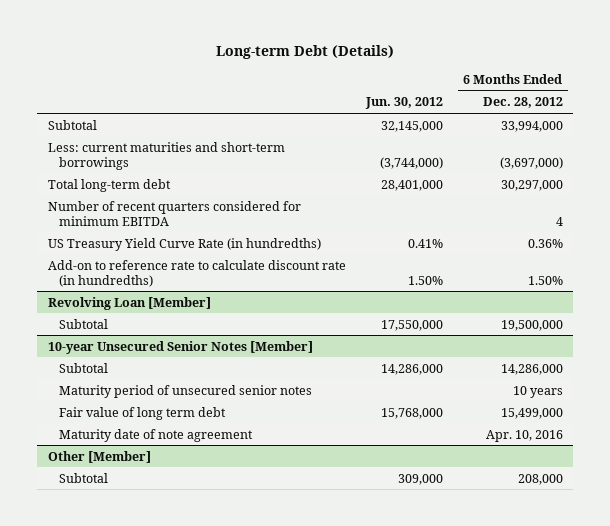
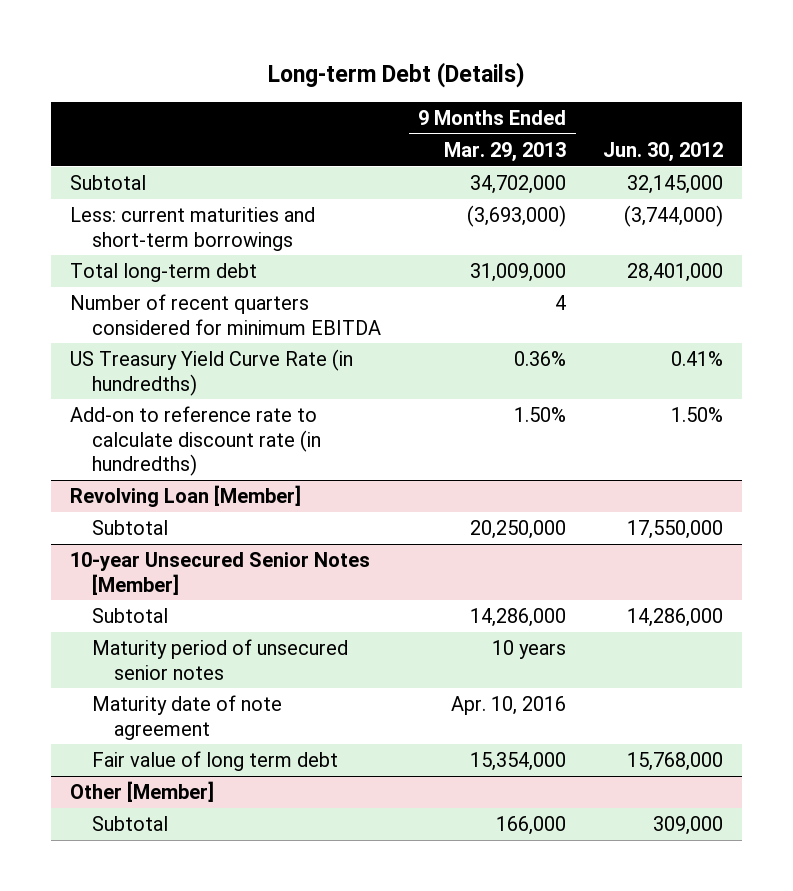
- | Jun. 30, 2012 | 6 Months Ended Dec. 28, 2012
+ | 9 Months Ended Mar. 29, 2013 | Jun. 30, 2012
@ 10-year Unsecured Senior Notes [Member]
moved down: Fair value of long term debt | 15,354,000 | 15,768,000

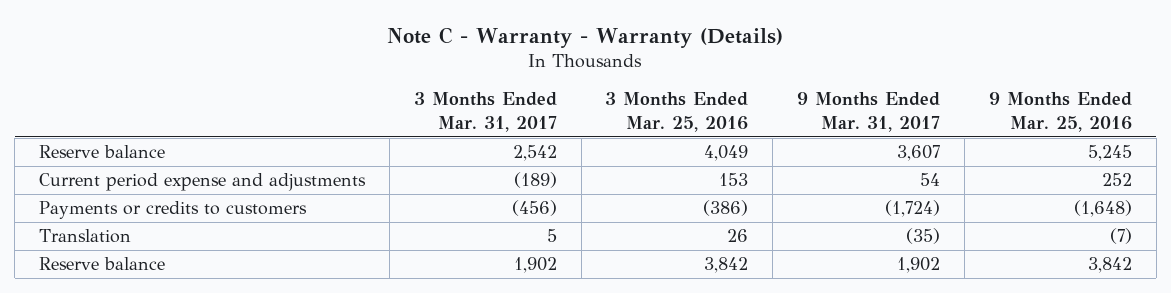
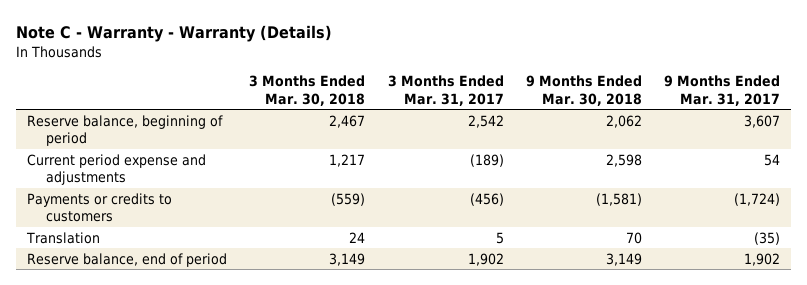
- | 3 Months Ended Mar. 31, 2017 | 3 Months Ended Mar. 25, 2016 | 9 Months Ended Mar. 31, 2017 | 9 Months Ended Mar. 25, 2016
+ | 3 Months Ended Mar. 30, 2018 | 3 Months Ended Mar. 31, 2017 | 9 Months Ended Mar. 30, 2018 | 9 Months Ended Mar. 31, 2017
- Reserve balance | 2,542 | 4,049 | 3,607 | 5,245
+ Reserve balance, beginning of period | 2,467 | 2,542 | 2,062 | 3,607
- Reserve balance | 1,902 | 3,842 | 1,902 | 3,842
+ Reserve balance, end of period | 3,149 | 1,902 | 3,149 | 1,902

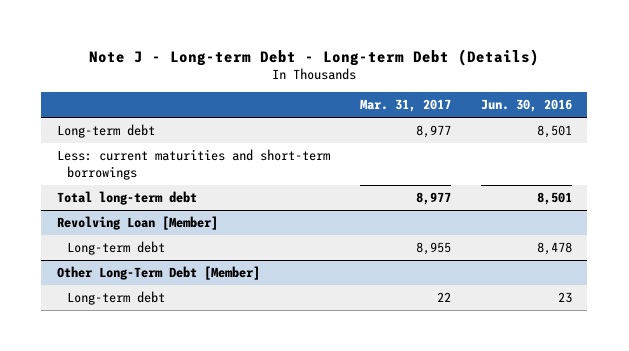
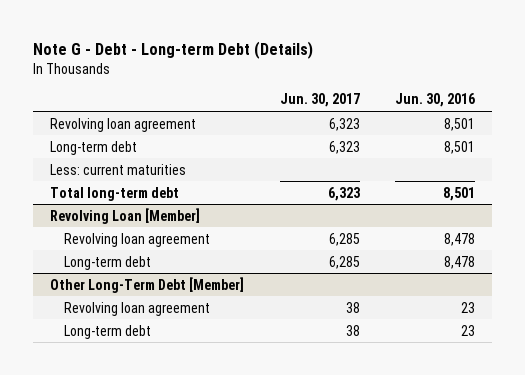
- Note J - Long-term Debt - Long-term Debt (Details)
+ Note G - Debt - Long-term Debt (Details)
- | Mar. 31, 2017 | Jun. 30, 2016
+ | Jun. 30, 2017 | Jun. 30, 2016
+ Revolving loan agreement | 6,323 | 8,501
- Less: current maturities and short-term borrowings
+ Less: current maturities
@ Revolving Loan [Member]
+ Revolving loan agreement | 6,285 | 8,478
@ Other Long-Term Debt [Member]
+ Revolving loan agreement | 38 | 23

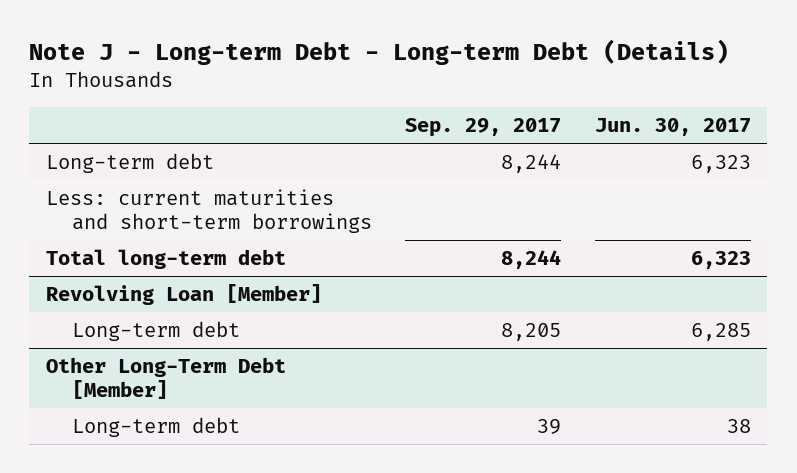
- Note G - Debt - Long-term Debt (Details)
+ Note J - Long-term Debt - Long-term Debt (Details)
- | Jun. 30, 2017 | Jun. 30, 2016
+ | Sep. 29, 2017 | Jun. 30, 2017
- Revolving loan agreement | 6,323 | 8,501
- Less: current maturities
+ Less: current maturities and short-term borrowings
@ Revolving Loan [Member]
- Revolving loan agreement | 6,285 | 8,478
@ Other Long-Term Debt [Member]
- Revolving loan agreement | 38 | 23

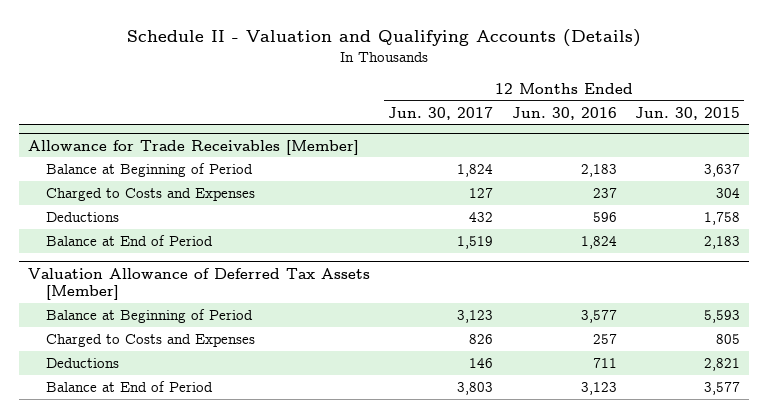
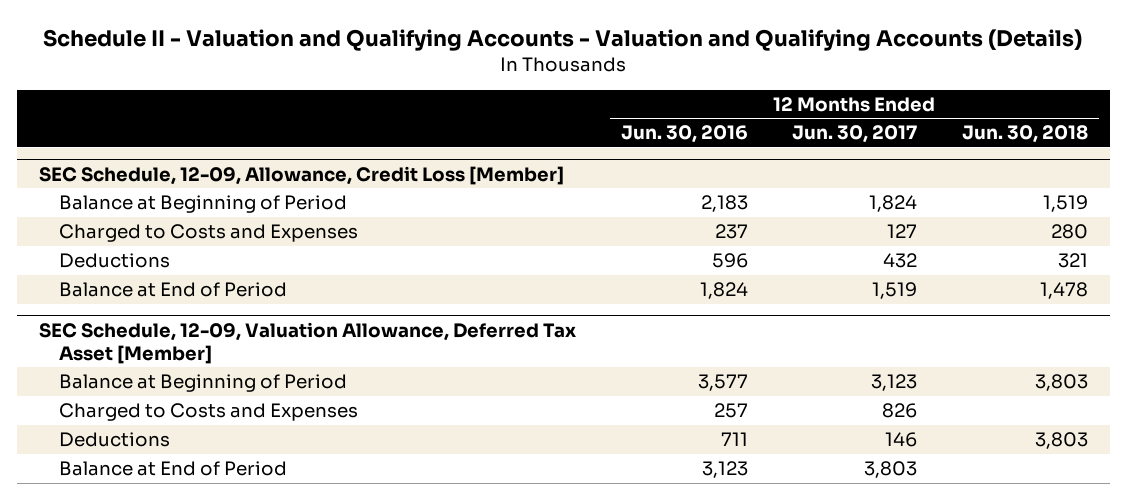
- Schedule II - Valuation and Qualifying Accounts (Details)
+ Schedule II - Valuation and Qualifying Accounts - Valuation and Qualifying Accounts (Details)
- | 12 Months Ended Jun. 30, 2017 | 12 Months Ended Jun. 30, 2016 | 12 Months Ended Jun. 30, 2015
+ | 12 Months Ended Jun. 30, 2016 | 12 Months Ended Jun. 30, 2017 | 12 Months Ended Jun. 30, 2018
- Allowance for Trade Receivables [Member]
+ SEC Schedule, 12-09, Allowance, Credit Loss [Member]
- Valuation Allowance of Deferred Tax Assets [Member]
+ SEC Schedule, 12-09, Valuation Allowance, Deferred Tax Asset [Member]

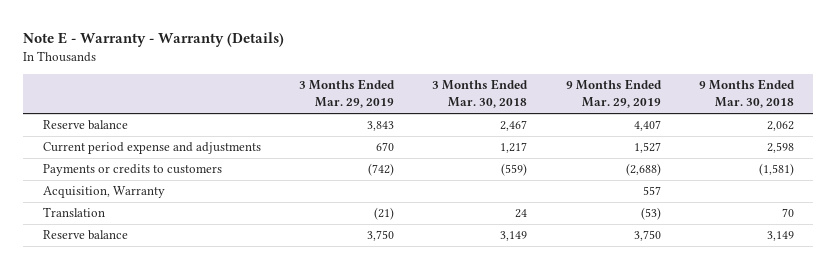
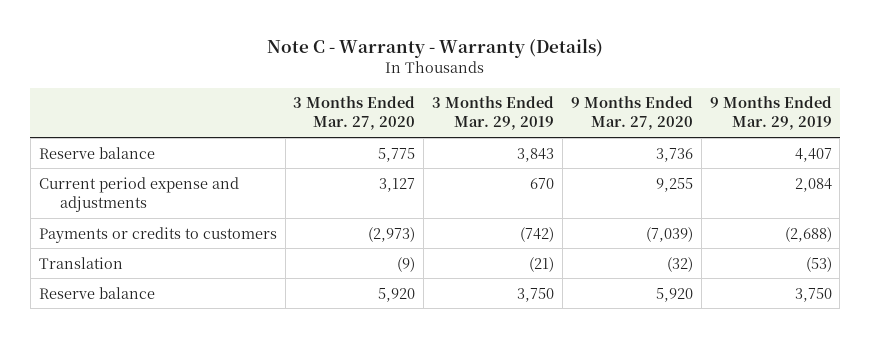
- Note E - Warranty - Warranty (Details)
+ Note C - Warranty - Warranty (Details)
- | 3 Months Ended Mar. 29, 2019 | 3 Months Ended Mar. 30, 2018 | 9 Months Ended Mar. 29, 2019 | 9 Months Ended Mar. 30, 2018
+ | 3 Months Ended Mar. 27, 2020 | 3 Months Ended Mar. 29, 2019 | 9 Months Ended Mar. 27, 2020 | 9 Months Ended Mar. 29, 2019
- Current period expense and adjustments | 670 | 1,217 | 1,527 | 2,598
+ Current period expense and adjustments | 3,127 | 670 | 9,255 | 2,084
- Acquisition, Warranty | | | 557 |

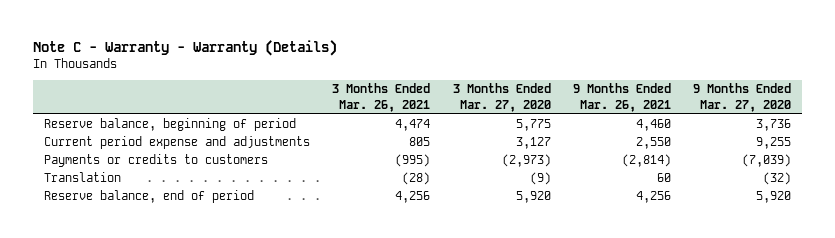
- | 3 Months Ended Mar. 27, 2020 | 3 Months Ended Mar. 29, 2019 | 9 Months Ended Mar. 27, 2020 | 9 Months Ended Mar. 29, 2019
+ | 3 Months Ended Mar. 26, 2021 | 3 Months Ended Mar. 27, 2020 | 9 Months Ended Mar. 26, 2021 | 9 Months Ended Mar. 27, 2020
- Reserve balance | 5,775 | 3,843 | 3,736 | 4,407
+ Reserve balance, beginning of period | 4,474 | 5,775 | 4,460 | 3,736
- Reserve balance | 5,920 | 3,750 | 5,920 | 3,750
+ Reserve balance, end of period | 4,256 | 5,920 | 4,256 | 5,920

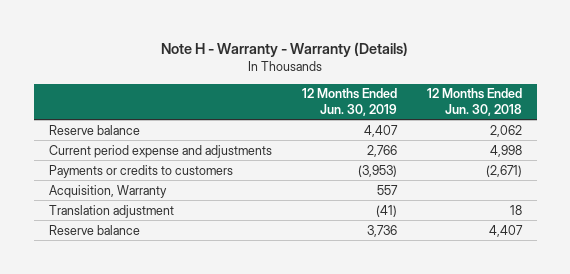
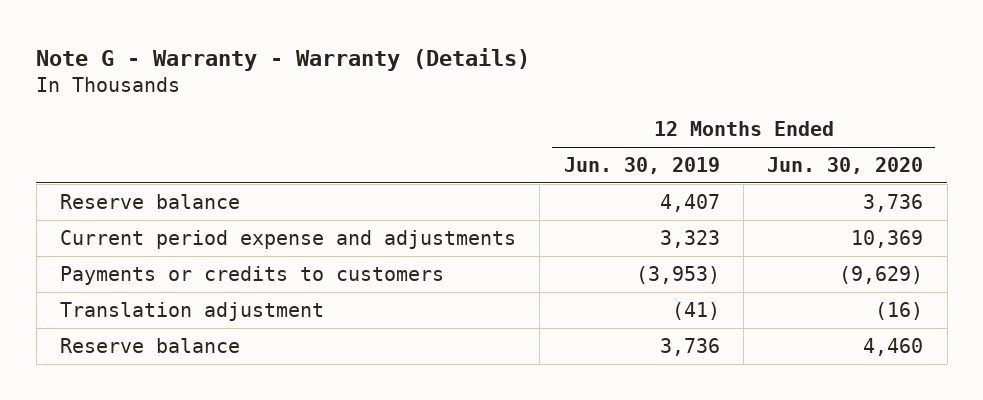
- Note H - Warranty - Warranty (Details)
+ Note G - Warranty - Warranty (Details)
- | 12 Months Ended Jun. 30, 2019 | 12 Months Ended Jun. 30, 2018
+ | 12 Months Ended Jun. 30, 2019 | 12 Months Ended Jun. 30, 2020
- Current period expense and adjustments | 2,766 | 4,998
+ Current period expense and adjustments | 3,323 | 10,369
- Acquisition, Warranty | 557 |

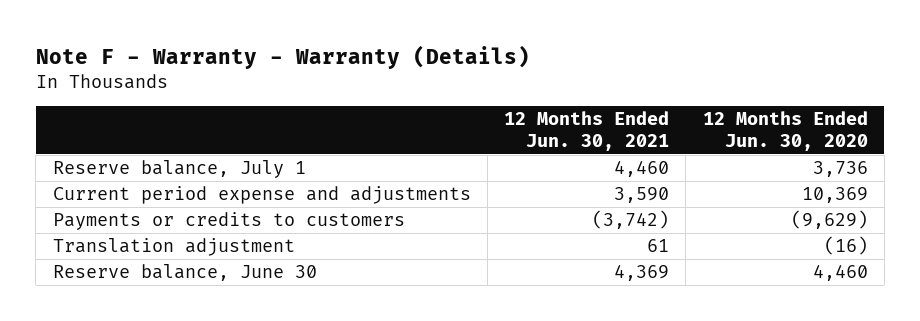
- Note G - Warranty - Warranty (Details)
+ Note F - Warranty - Warranty (Details)
- | 12 Months Ended Jun. 30, 2019 | 12 Months Ended Jun. 30, 2020
+ | 12 Months Ended Jun. 30, 2021 | 12 Months Ended Jun. 30, 2020
- Reserve balance | 4,407 | 3,736
+ Reserve balance, July 1 | 4,460 | 3,736
- Reserve balance | 3,736 | 4,460
+ Reserve balance, June 30 | 4,369 | 4,460

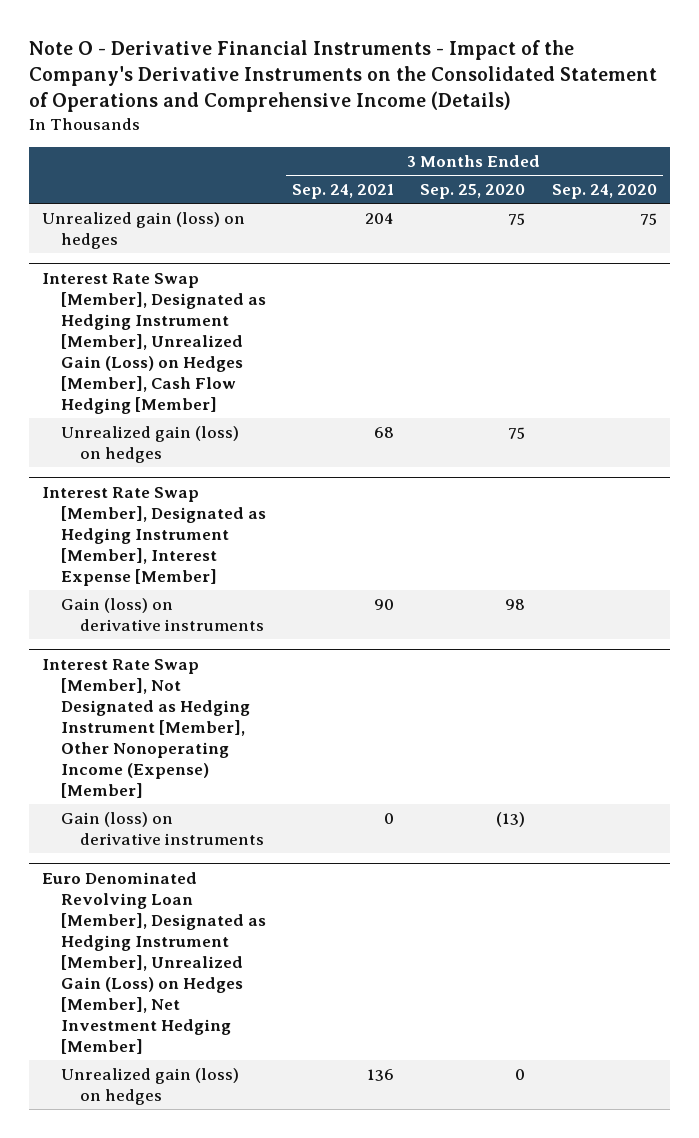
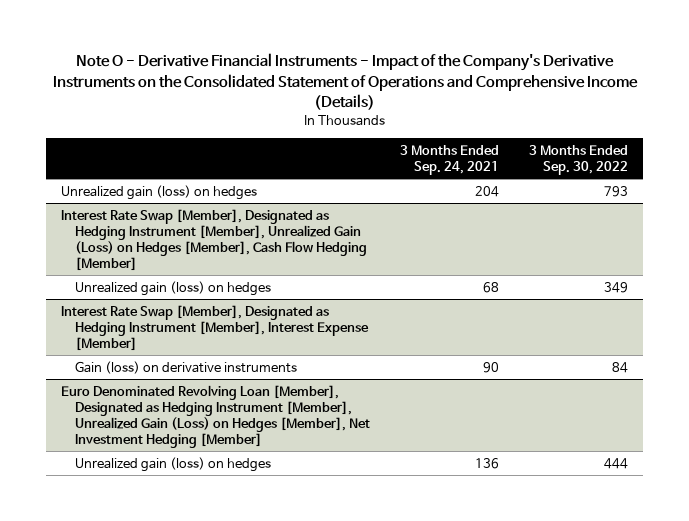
- | 3 Months Ended Sep. 24, 2021 | 3 Months Ended Sep. 25, 2020 | 3 Months Ended Sep. 24, 2020
+ | 3 Months Ended Sep. 24, 2021 | 3 Months Ended Sep. 30, 2022
- Interest Rate Swap [Member], Not Designated as Hedging Instrument [Member], Other Nonoperating Income (Expense) [Member]
- Gain (loss) on derivative instruments | 0 | (13) |

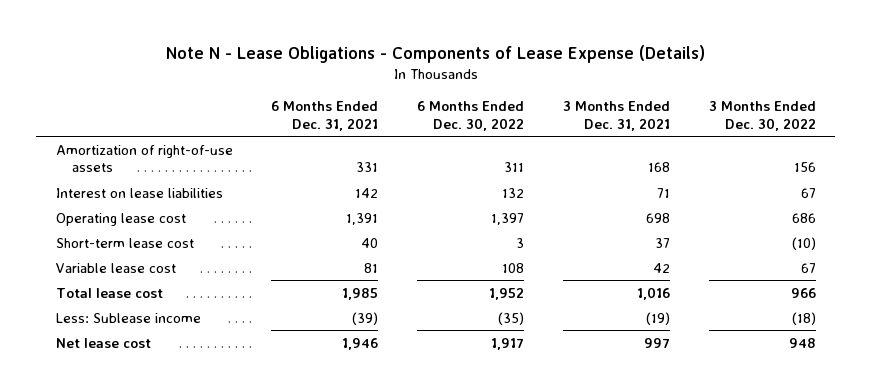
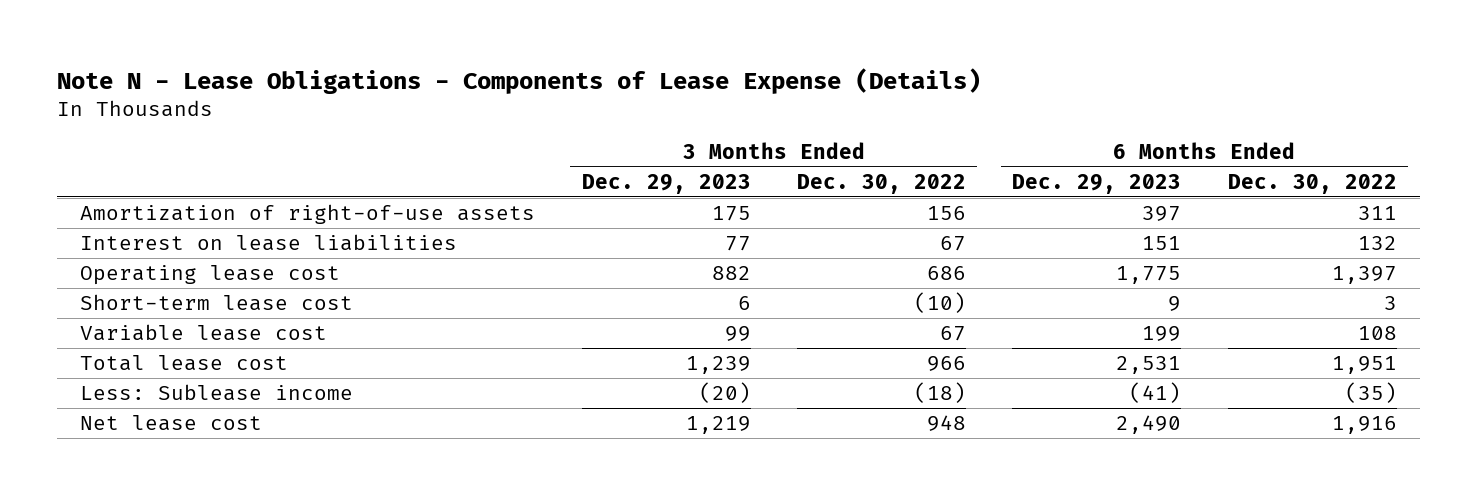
- | 6 Months Ended Dec. 31, 2021 | 6 Months Ended Dec. 30, 2022 | 3 Months Ended Dec. 31, 2021 | 3 Months Ended Dec. 30, 2022
+ | 3 Months Ended Dec. 29, 2023 | 3 Months Ended Dec. 30, 2022 | 6 Months Ended Dec. 29, 2023 | 6 Months Ended Dec. 30, 2022
- Total lease cost | 1,985 | 1,952 | 1,016 | 966
+ Total lease cost | 1,239 | 966 | 2,531 | 1,951
- Net lease cost | 1,946 | 1,917 | 997 | 948
+ Net lease cost | 1,219 | 948 | 2,490 | 1,916

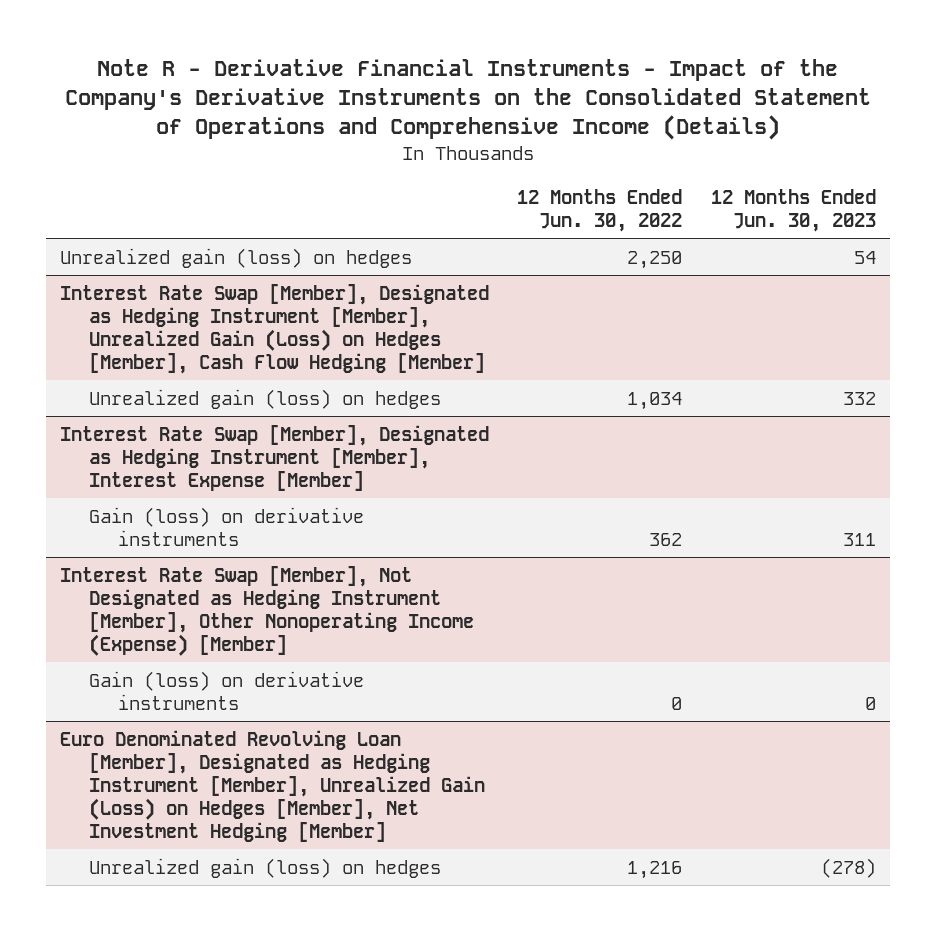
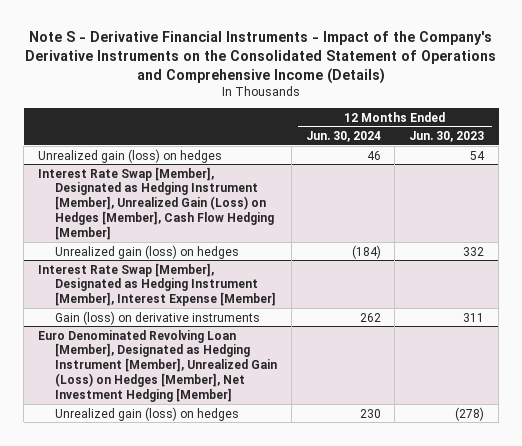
- Note R - Derivative Financial Instruments - Impact of the Company's Derivative Instruments on the Consolidated Statement of Operations and Comprehensive Income (Details)
+ Note S - Derivative Financial Instruments - Impact of the Company's Derivative Instruments on the Consolidated Statement of Operations and Comprehensive Income (Details)
- | 12 Months Ended Jun. 30, 2022 | 12 Months Ended Jun. 30, 2023
+ | 12 Months Ended Jun. 30, 2024 | 12 Months Ended Jun. 30, 2023
- Interest Rate Swap [Member], Not Designated as Hedging Instrument [Member], Other Nonoperating Income (Expense) [Member]
- Gain (loss) on derivative instruments | 0 | 0

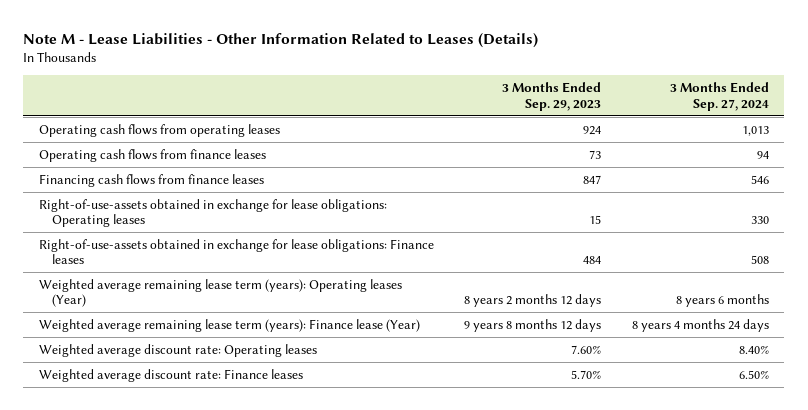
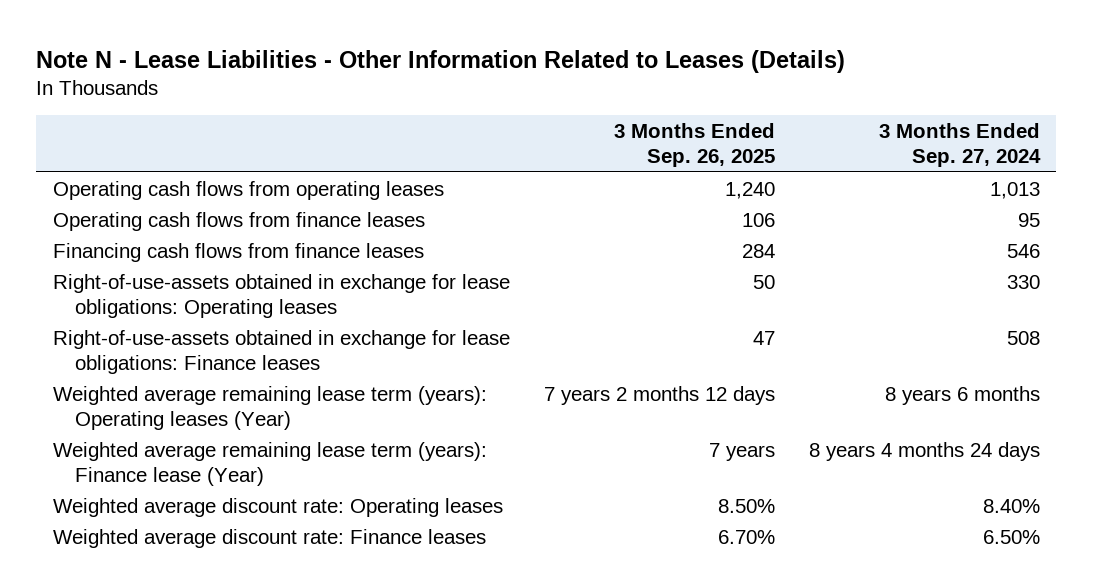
- Note M - Lease Liabilities - Other Information Related to Leases (Details)
+ Note N - Lease Liabilities - Other Information Related to Leases (Details)
- | 3 Months Ended Sep. 29, 2023 | 3 Months Ended Sep. 27, 2024
+ | 3 Months Ended Sep. 26, 2025 | 3 Months Ended Sep. 27, 2024
- Operating cash flows from finance leases | 73 | 94
+ Operating cash flows from finance leases | 106 | 95

